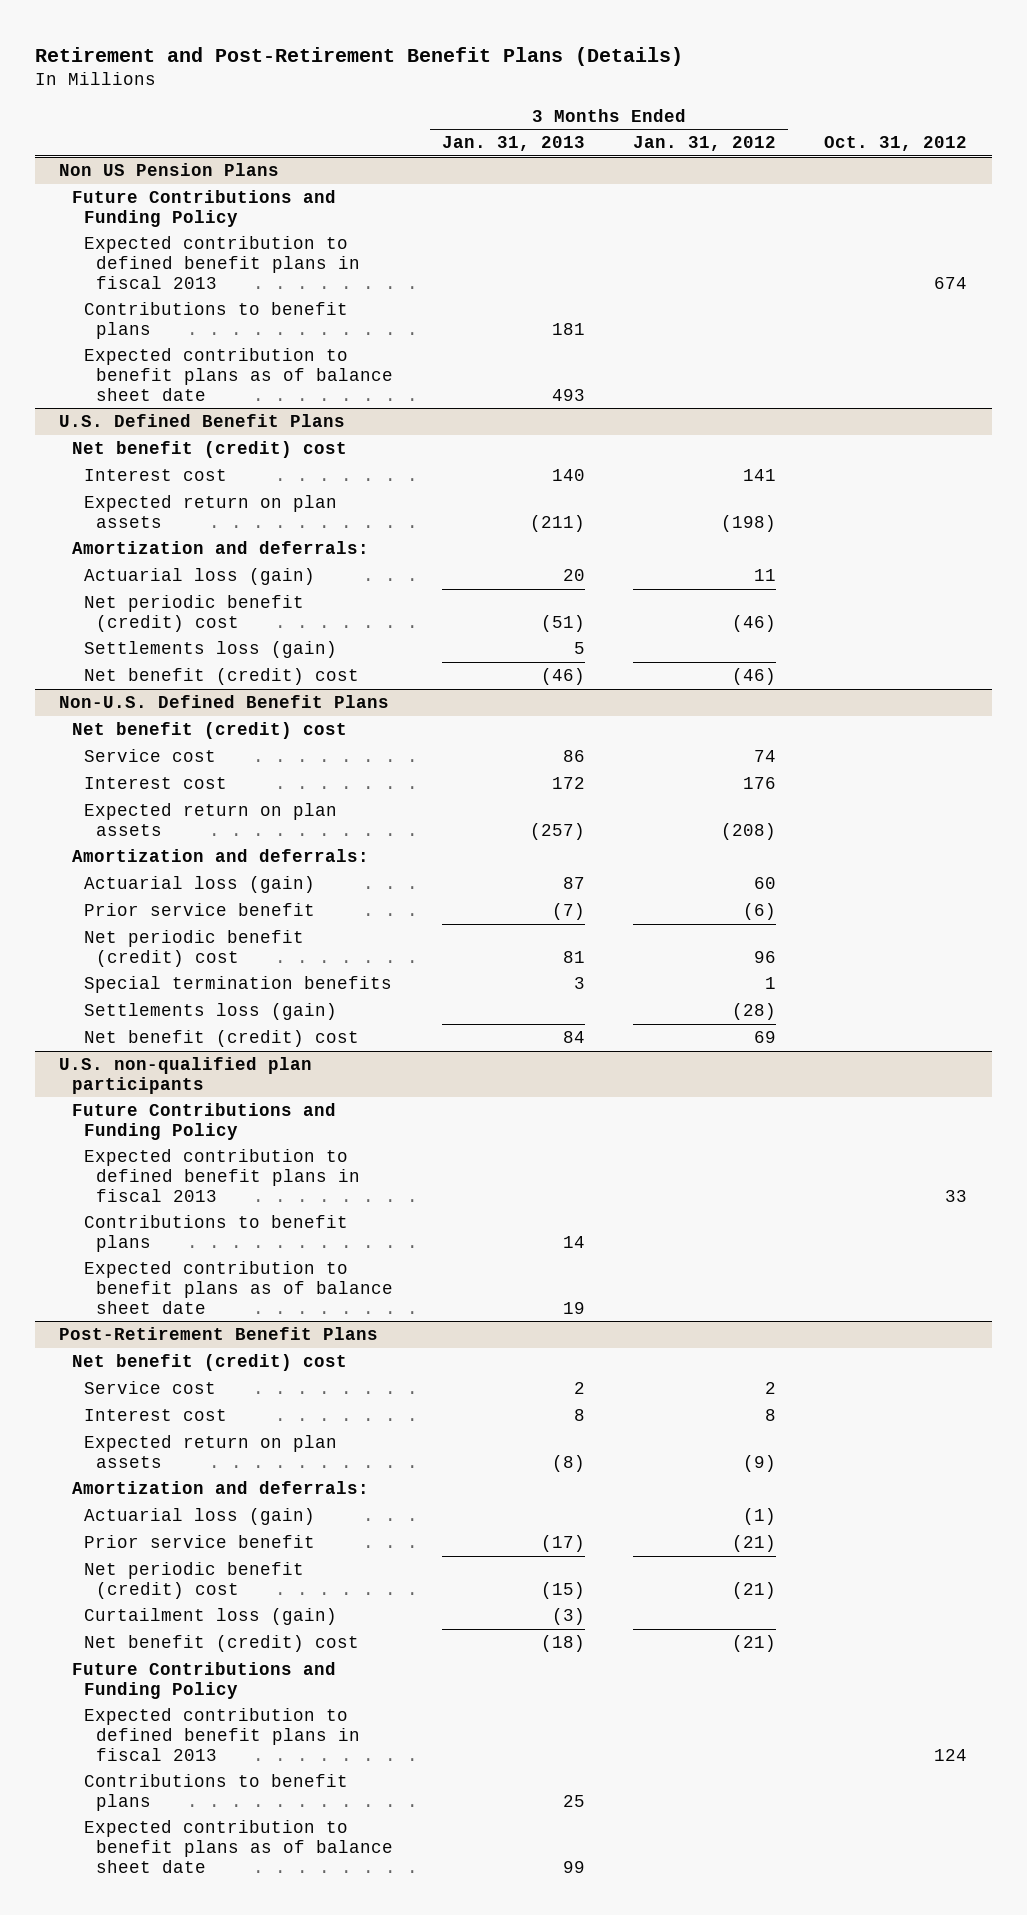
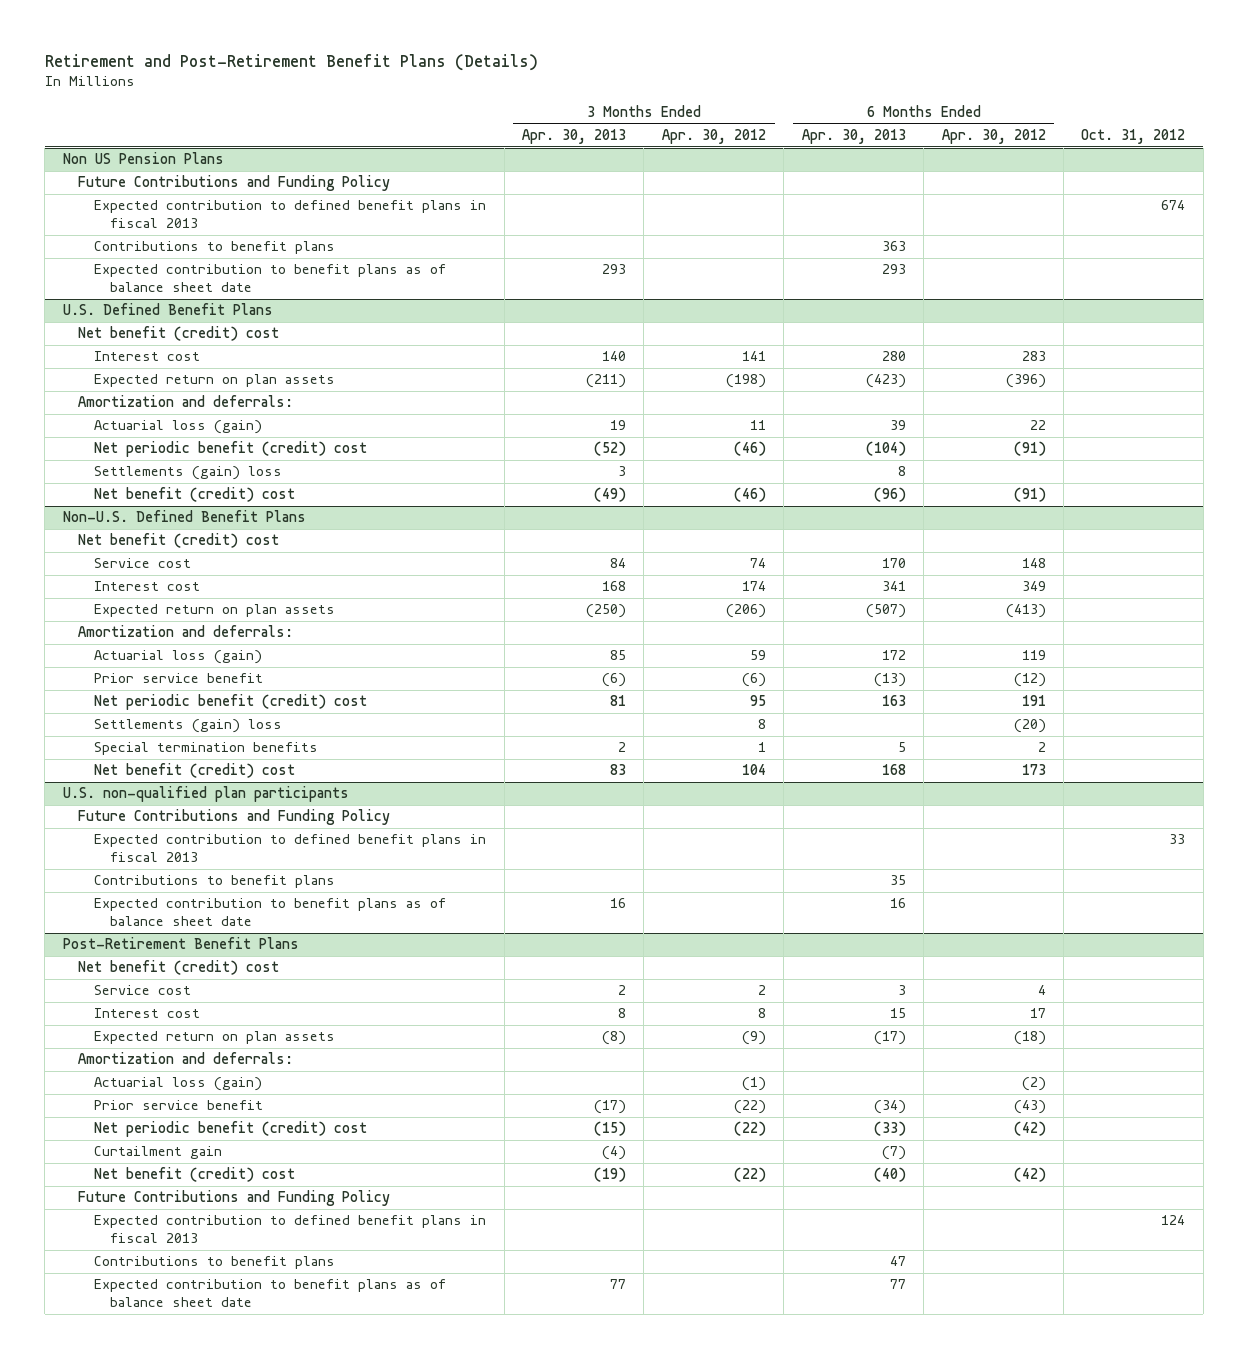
- | 3 Months Ended Jan. 31, 2013 | 3 Months Ended Jan. 31, 2012 | Oct. 31, 2012
+ | 3 Months Ended Apr. 30, 2013 | 3 Months Ended Apr. 30, 2012 | 6 Months Ended Apr. 30, 2013 | 6 Months Ended Apr. 30, 2012 | Oct. 31, 2012
@ U.S. Defined Benefit Plans
- Settlements loss (gain) | 5 | |
+ Settlements (gain) loss | 3 | | 8 | |
@ Non-U.S. Defined Benefit Plans
+ Settlements (gain) loss | | 8 | | (20) |
- Settlements loss (gain) | | (28) |
@ Post-Retirement Benefit Plans
- Curtailment loss (gain) | (3) | |
+ Curtailment gain | (4) | | (7) | |

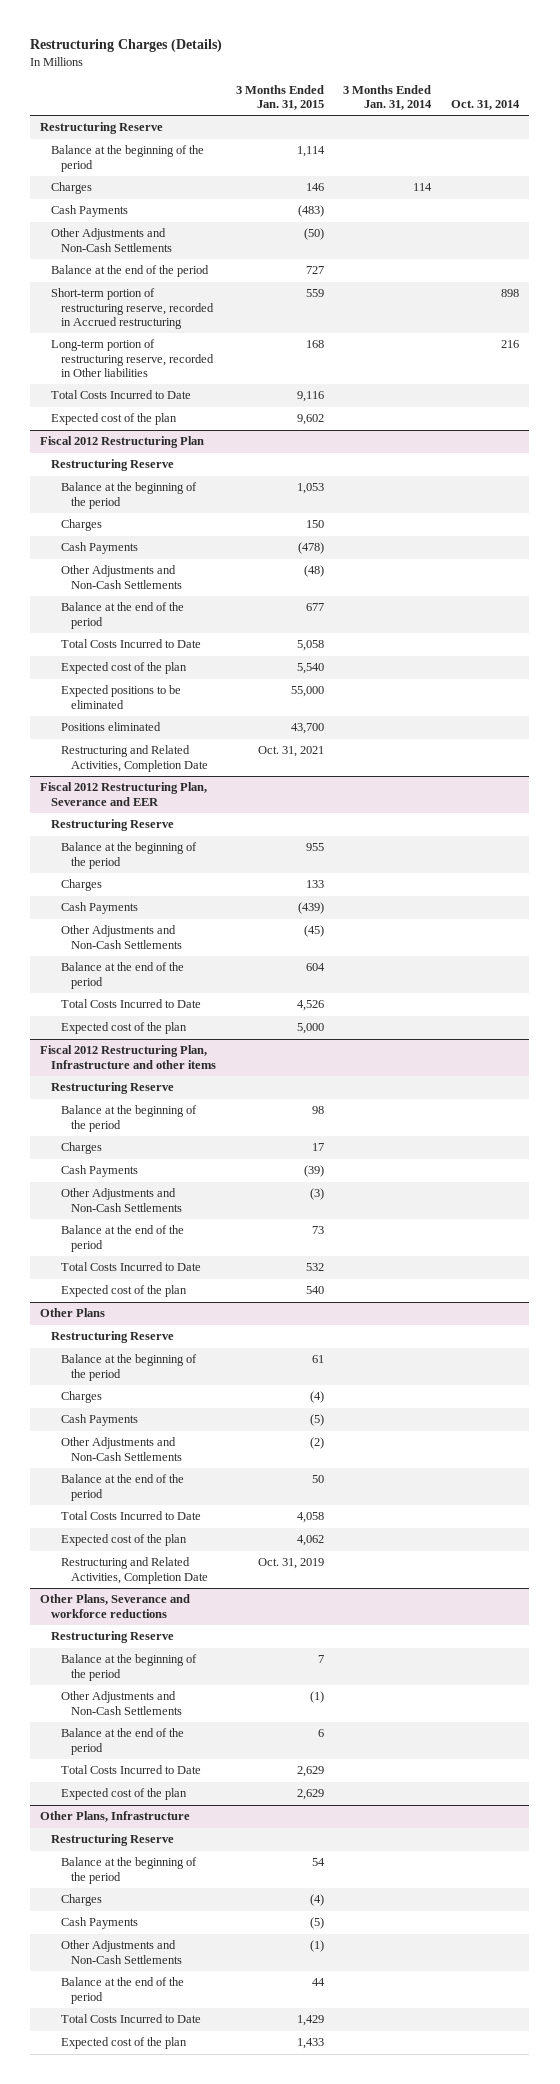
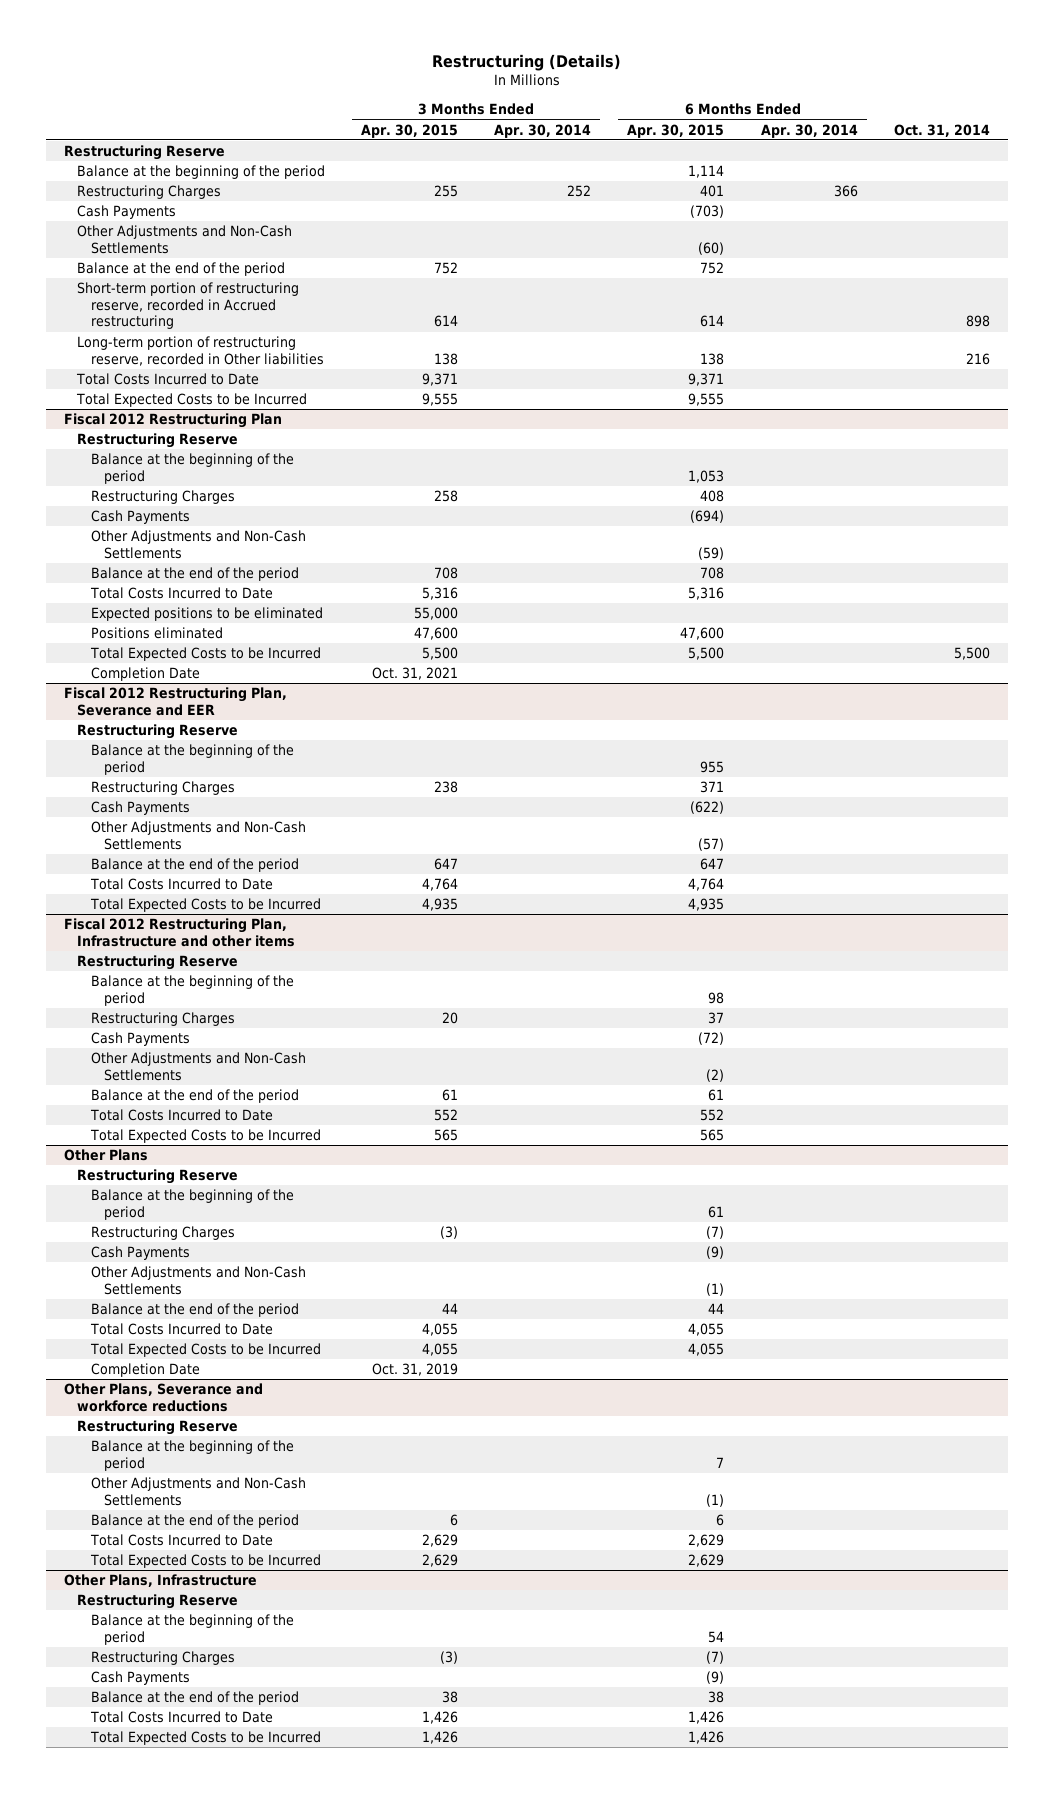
- Restructuring Charges (Details)
+ Restructuring (Details)
- | 3 Months Ended Jan. 31, 2015 | 3 Months Ended Jan. 31, 2014 | Oct. 31, 2014
+ | 3 Months Ended Apr. 30, 2015 | 3 Months Ended Apr. 30, 2014 | 6 Months Ended Apr. 30, 2015 | 6 Months Ended Apr. 30, 2014 | Oct. 31, 2014
- Charges | 146 | 114 |
+ Restructuring Charges | 255 | 252 | 401 | 366 |
- Expected cost of the plan | 9,602 | |
+ Total Expected Costs to be Incurred | 9,555 | | 9,555 | |
@ Fiscal 2012 Restructuring Plan
- Charges | 150 | |
+ Restructuring Charges | 258 | | 408 | |
- Expected cost of the plan | 5,540 | |
- Restructuring and Related Activities, Completion Date | Oct. 31, 2021 | |
+ Total Expected Costs to be Incurred | 5,500 | | 5,500 | | 5,500
+ Completion Date | Oct. 31, 2021 | | | |
@ Fiscal 2012 Restructuring Plan, Severance and EER
- Charges | 133 | |
+ Restructuring Charges | 238 | | 371 | |
- Expected cost of the plan | 5,000 | |
+ Total Expected Costs to be Incurred | 4,935 | | 4,935 | |
@ Fiscal 2012 Restructuring Plan, Infrastructure and other items
- Charges | 17 | |
+ Restructuring Charges | 20 | | 37 | |
- Expected cost of the plan | 540 | |
+ Total Expected Costs to be Incurred | 565 | | 565 | |
@ Other Plans
- Charges | (4) | |
+ Restructuring Charges | (3) | | (7) | |
- Expected cost of the plan | 4,062 | |
- Restructuring and Related Activities, Completion Date | Oct. 31, 2019 | |
+ Total Expected Costs to be Incurred | 4,055 | | 4,055 | |
+ Completion Date | Oct. 31, 2019 | | | |
@ Other Plans, Severance and workforce reductions
- Expected cost of the plan | 2,629 | |
+ Total Expected Costs to be Incurred | 2,629 | | 2,629 | |
@ Other Plans, Infrastructure
- Charges | (4) | |
+ Restructuring Charges | (3) | | (7) | |
- Other Adjustments and Non-Cash Settlements | (1) | |
- Expected cost of the plan | 1,433 | |
+ Total Expected Costs to be Incurred | 1,426 | | 1,426 | |

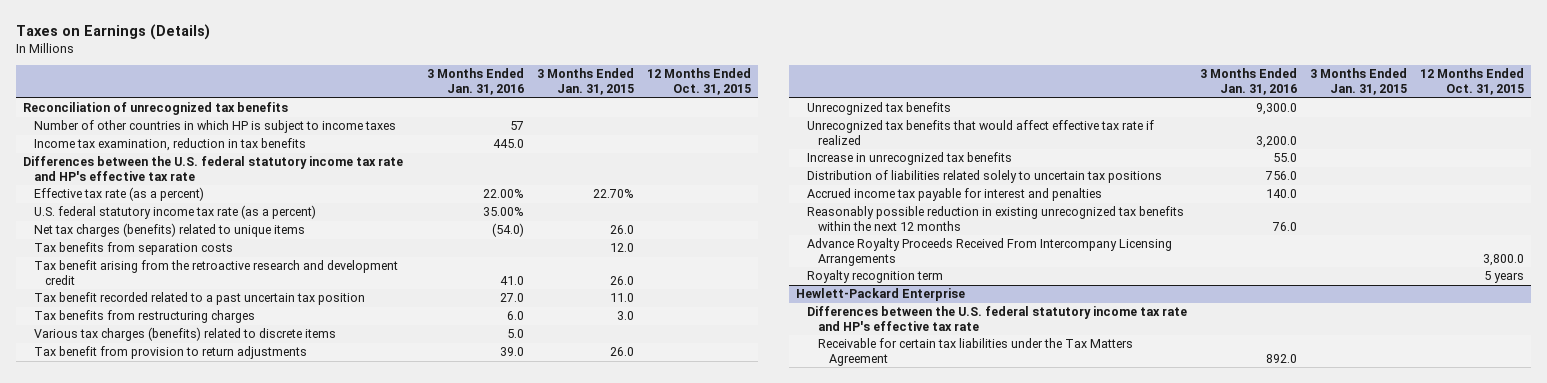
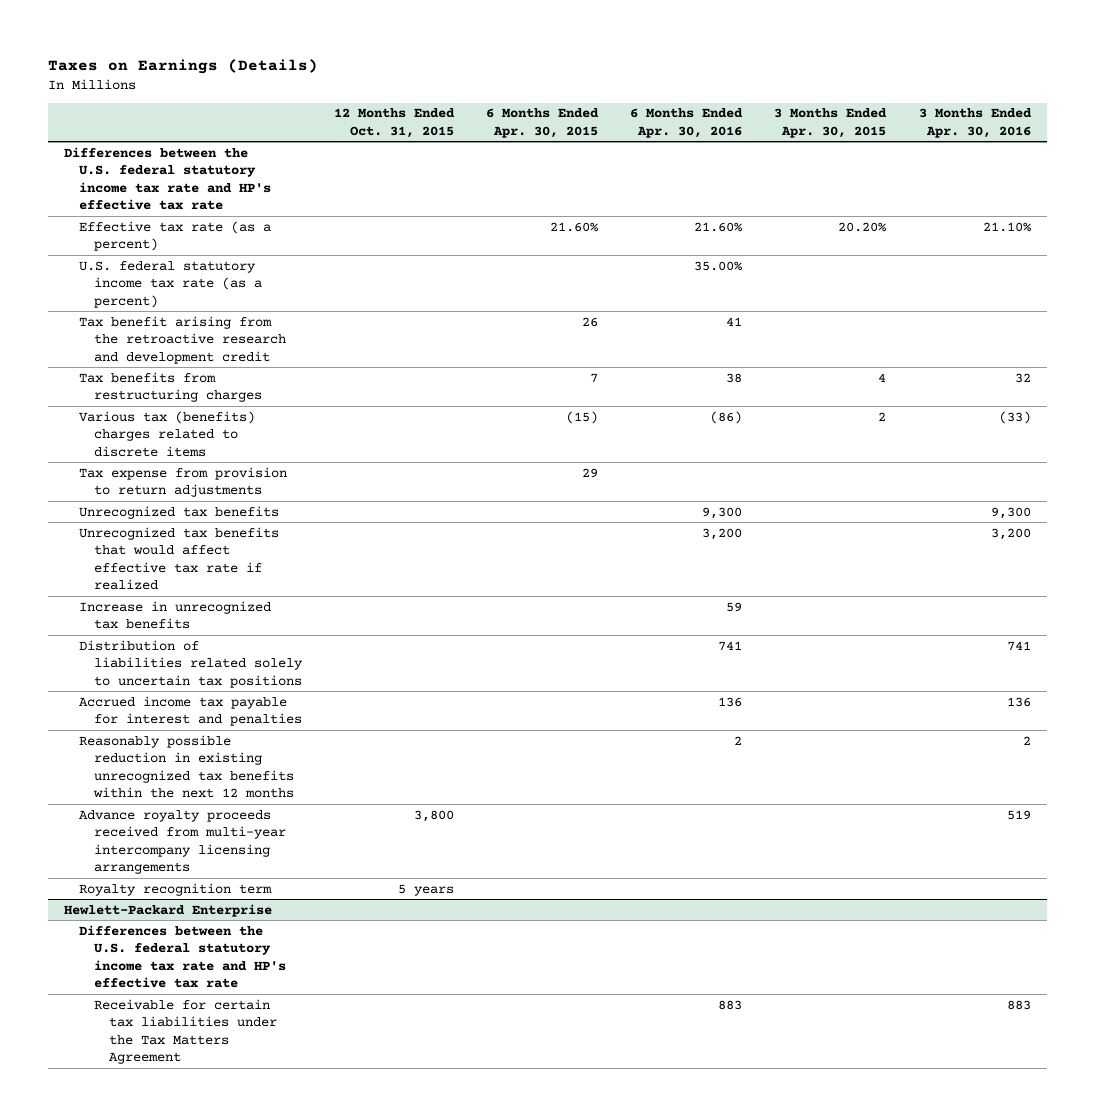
- | 3 Months Ended Jan. 31, 2016 | 3 Months Ended Jan. 31, 2015 | 12 Months Ended Oct. 31, 2015
+ | 12 Months Ended Oct. 31, 2015 | 6 Months Ended Apr. 30, 2015 | 6 Months Ended Apr. 30, 2016 | 3 Months Ended Apr. 30, 2015 | 3 Months Ended Apr. 30, 2016
- Reconciliation of unrecognized tax benefits
- Number of other countries in which HP is subject to income taxes | 57 | |
- Income tax examination, reduction in tax benefits | 445.0 | |
- Net tax charges (benefits) related to unique items | (54.0) | 26.0 |
- Tax benefits from separation costs | | 12.0 |
- Tax benefit recorded related to a past uncertain tax position | 27.0 | 11.0 |
- Various tax charges (benefits) related to discrete items | 5.0 | |
- Tax benefit from provision to return adjustments | 39.0 | 26.0 |
+ Various tax (benefits) charges related to discrete items | | (15) | (86) | 2 | (33)
+ Tax expense from provision to return adjustments | | 29 | | |
- Advance Royalty Proceeds Received From Intercompany Licensing Arrangements | | | 3,800.0
+ Advance royalty proceeds received from multi-year intercompany licensing arrangements | 3,800 | | | | 519

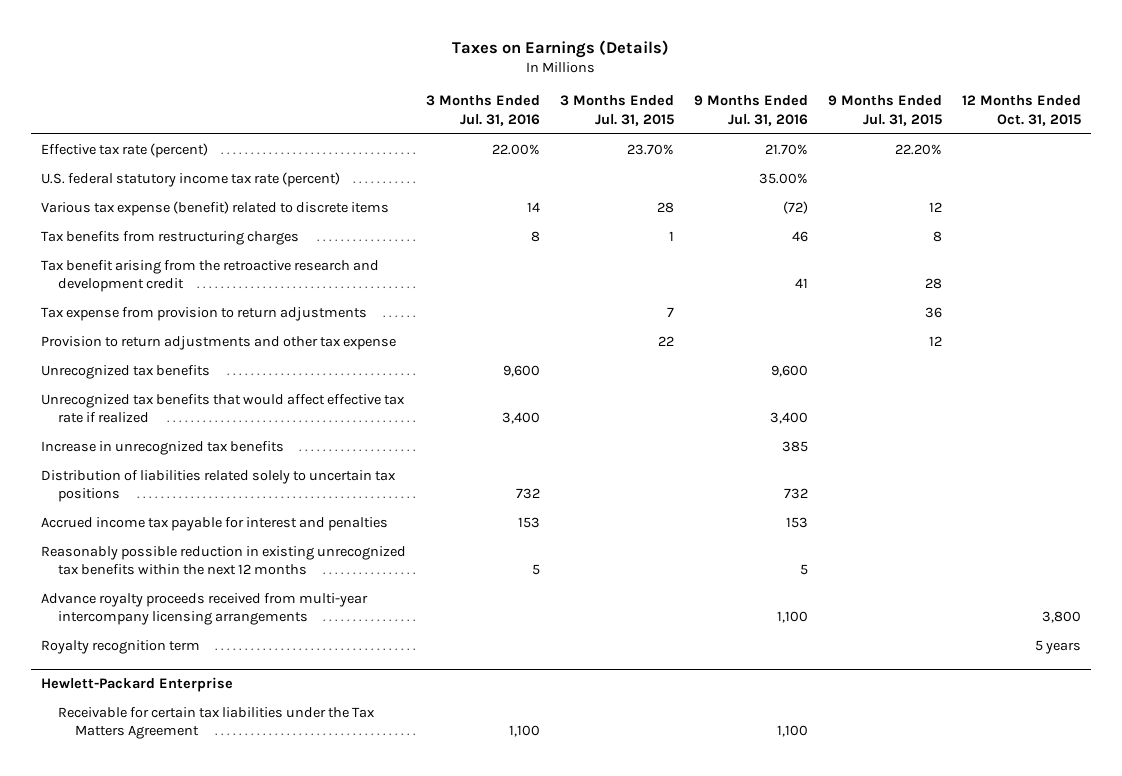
- | 12 Months Ended Oct. 31, 2015 | 6 Months Ended Apr. 30, 2015 | 6 Months Ended Apr. 30, 2016 | 3 Months Ended Apr. 30, 2015 | 3 Months Ended Apr. 30, 2016
+ | 3 Months Ended Jul. 31, 2016 | 3 Months Ended Jul. 31, 2015 | 9 Months Ended Jul. 31, 2016 | 9 Months Ended Jul. 31, 2015 | 12 Months Ended Oct. 31, 2015
- Differences between the U.S. federal statutory income tax rate and HP's effective tax rate
- Effective tax rate (as a percent) | | 21.60% | 21.60% | 20.20% | 21.10%
- U.S. federal statutory income tax rate (as a percent) | | | 35.00% | |
+ Effective tax rate (percent) | 22.00% | 23.70% | 21.70% | 22.20% |
+ U.S. federal statutory income tax rate (percent) | | | 35.00% | |
+ Various tax expense (benefit) related to discrete items | 14 | 28 | (72) | 12 |
- Various tax (benefits) charges related to discrete items | | (15) | (86) | 2 | (33)
moved down: Tax benefit arising from the retroactive research and development credit | | | 41 | 28 |
+ Provision to return adjustments and other tax expense | | 22 | | 12 |
@ Hewlett-Packard Enterprise
- Differences between the U.S. federal statutory income tax rate and HP's effective tax rate

